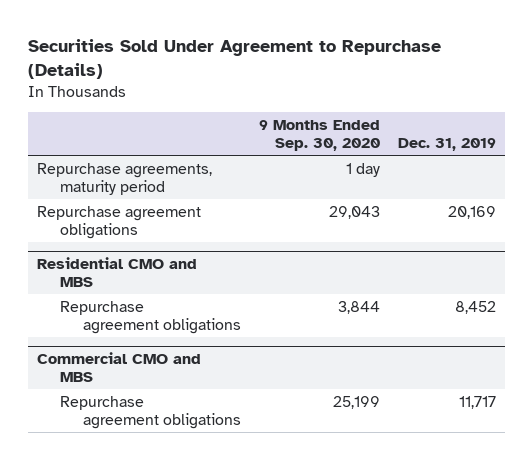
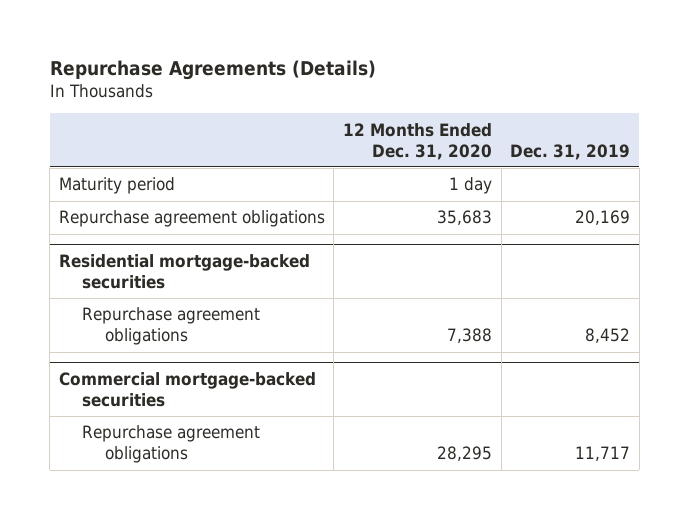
- Securities Sold Under Agreement to Repurchase (Details)
+ Repurchase Agreements (Details)
- | 9 Months Ended Sep. 30, 2020 | Dec. 31, 2019
+ | 12 Months Ended Dec. 31, 2020 | Dec. 31, 2019
- Repurchase agreements, maturity period | 1 day |
+ Maturity period | 1 day |
- Residential CMO and MBS
+ Residential mortgage-backed securities
- Commercial CMO and MBS
+ Commercial mortgage-backed securities

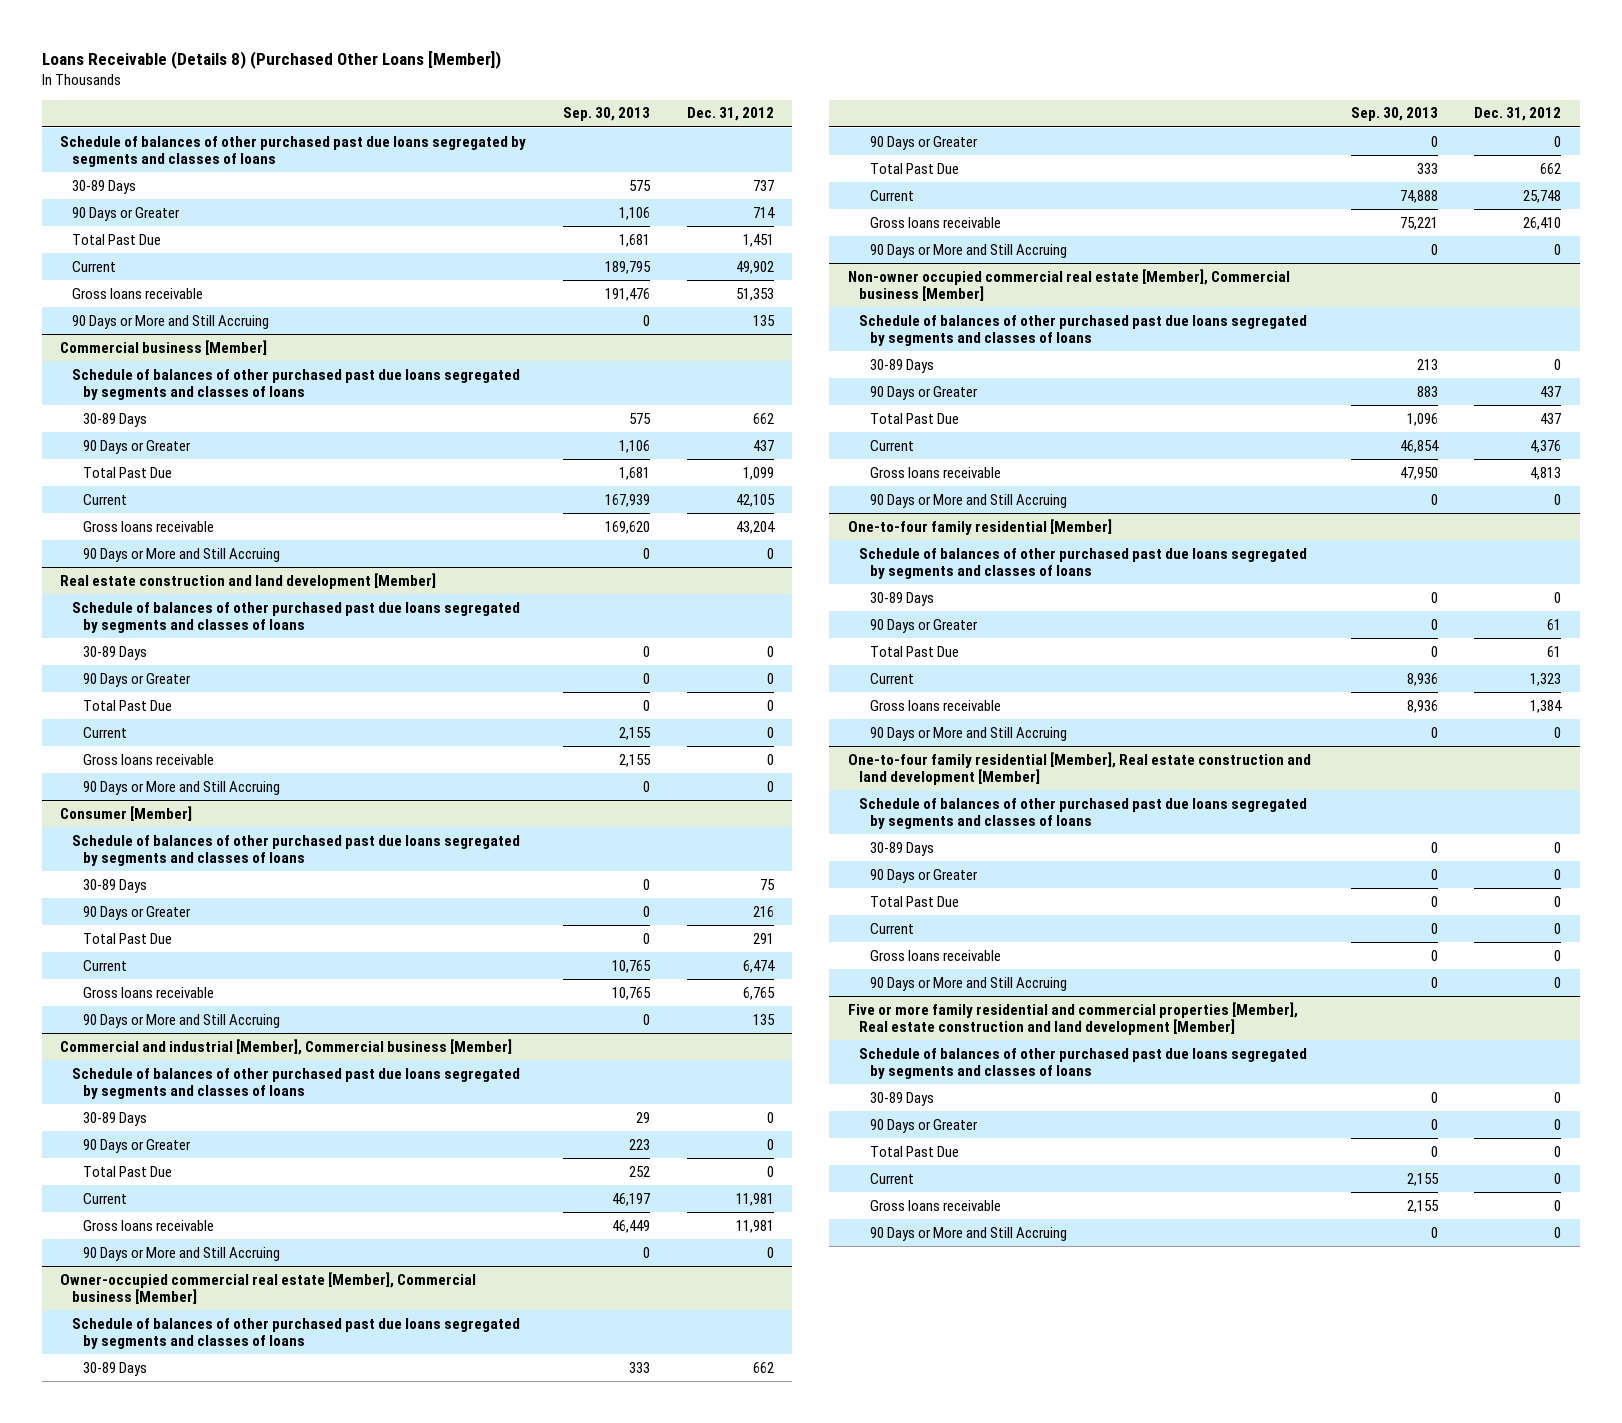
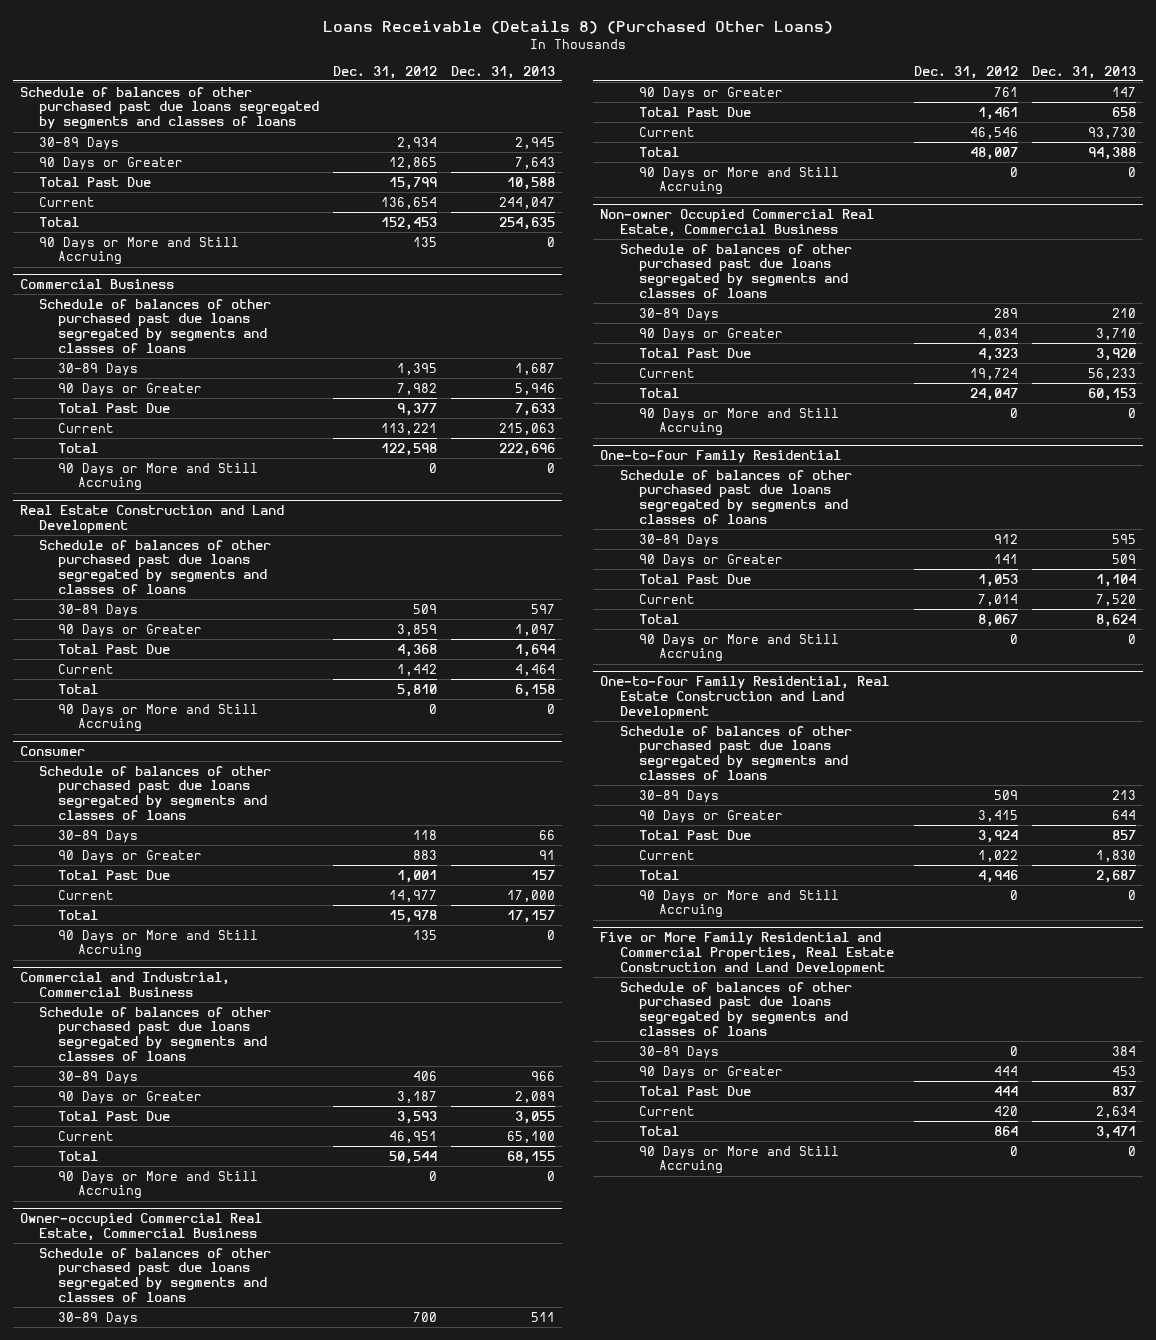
- Loans Receivable (Details 8) (Purchased Other Loans [Member])
+ Loans Receivable (Details 8) (Purchased Other Loans)
- | Sep. 30, 2013 | Dec. 31, 2012
+ | Dec. 31, 2012 | Dec. 31, 2013
- 30-89 Days | 575 | 737
- 90 Days or Greater | 1,106 | 714
- Total Past Due | 1,681 | 1,451
- Current | 189,795 | 49,902
- Gross loans receivable | 191,476 | 51,353
+ 30-89 Days | 2,934 | 2,945
+ 90 Days or Greater | 12,865 | 7,643
+ Total Past Due | 15,799 | 10,588
+ Current | 136,654 | 244,047
+ Total | 152,453 | 254,635
- Commercial business [Member]
+ Commercial Business
- 30-89 Days | 575 | 662
- 90 Days or Greater | 1,106 | 437
- Total Past Due | 1,681 | 1,099
- Current | 167,939 | 42,105
- Gross loans receivable | 169,620 | 43,204
+ 30-89 Days | 1,395 | 1,687
+ 90 Days or Greater | 7,982 | 5,946
+ Total Past Due | 9,377 | 7,633
+ Current | 113,221 | 215,063
+ Total | 122,598 | 222,696
- Real estate construction and land development [Member]
+ Real Estate Construction and Land Development
- 30-89 Days | 0 | 0
- 90 Days or Greater | 0 | 0
- Total Past Due | 0 | 0
- Current | 2,155 | 0
- Gross loans receivable | 2,155 | 0
+ 30-89 Days | 509 | 597
+ 90 Days or Greater | 3,859 | 1,097
+ Total Past Due | 4,368 | 1,694
+ Current | 1,442 | 4,464
+ Total | 5,810 | 6,158
- Consumer [Member]
+ Consumer
- 30-89 Days | 0 | 75
- 90 Days or Greater | 0 | 216
- Total Past Due | 0 | 291
- Current | 10,765 | 6,474
- Gross loans receivable | 10,765 | 6,765
+ 30-89 Days | 118 | 66
+ 90 Days or Greater | 883 | 91
+ Total Past Due | 1,001 | 157
+ Current | 14,977 | 17,000
+ Total | 15,978 | 17,157
- Commercial and industrial [Member], Commercial business [Member]
+ Commercial and Industrial, Commercial Business
- 30-89 Days | 29 | 0
- 90 Days or Greater | 223 | 0
- Total Past Due | 252 | 0
- Current | 46,197 | 11,981
- Gross loans receivable | 46,449 | 11,981
+ 30-89 Days | 406 | 966
+ 90 Days or Greater | 3,187 | 2,089
+ Total Past Due | 3,593 | 3,055
+ Current | 46,951 | 65,100
+ Total | 50,544 | 68,155
- Owner-occupied commercial real estate [Member], Commercial business [Member]
+ Owner-occupied Commercial Real Estate, Commercial Business
- 30-89 Days | 333 | 662
- 90 Days or Greater | 0 | 0
- Total Past Due | 333 | 662
- Current | 74,888 | 25,748
- Gross loans receivable | 75,221 | 26,410
+ 30-89 Days | 700 | 511
+ 90 Days or Greater | 761 | 147
+ Total Past Due | 1,461 | 658
+ Current | 46,546 | 93,730
+ Total | 48,007 | 94,388
- Non-owner occupied commercial real estate [Member], Commercial business [Member]
+ Non-owner Occupied Commercial Real Estate, Commercial Business
- 30-89 Days | 213 | 0
- 90 Days or Greater | 883 | 437
- Total Past Due | 1,096 | 437
- Current | 46,854 | 4,376
- Gross loans receivable | 47,950 | 4,813
+ 30-89 Days | 289 | 210
+ 90 Days or Greater | 4,034 | 3,710
+ Total Past Due | 4,323 | 3,920
+ Current | 19,724 | 56,233
+ Total | 24,047 | 60,153
- One-to-four family residential [Member]
+ One-to-four Family Residential
- 30-89 Days | 0 | 0
- 90 Days or Greater | 0 | 61
- Total Past Due | 0 | 61
- Current | 8,936 | 1,323
- Gross loans receivable | 8,936 | 1,384
+ 30-89 Days | 912 | 595
+ 90 Days or Greater | 141 | 509
+ Total Past Due | 1,053 | 1,104
+ Current | 7,014 | 7,520
+ Total | 8,067 | 8,624
- One-to-four family residential [Member], Real estate construction and land development [Member]
+ One-to-four Family Residential, Real Estate Construction and Land Development
- 30-89 Days | 0 | 0
- 90 Days or Greater | 0 | 0
- Total Past Due | 0 | 0
- Current | 0 | 0
- Gross loans receivable | 0 | 0
+ 30-89 Days | 509 | 213
+ 90 Days or Greater | 3,415 | 644
+ Total Past Due | 3,924 | 857
+ Current | 1,022 | 1,830
+ Total | 4,946 | 2,687
- Five or more family residential and commercial properties [Member], Real estate construction and land development [Member]
+ Five or More Family Residential and Commercial Properties, Real Estate Construction and Land Development
- 90 Days or Greater | 0 | 0
- Total Past Due | 0 | 0
- Current | 2,155 | 0
- Gross loans receivable | 2,155 | 0
+ 90 Days or Greater | 444 | 453
+ Total Past Due | 444 | 837
+ Current | 420 | 2,634
+ Total | 864 | 3,471

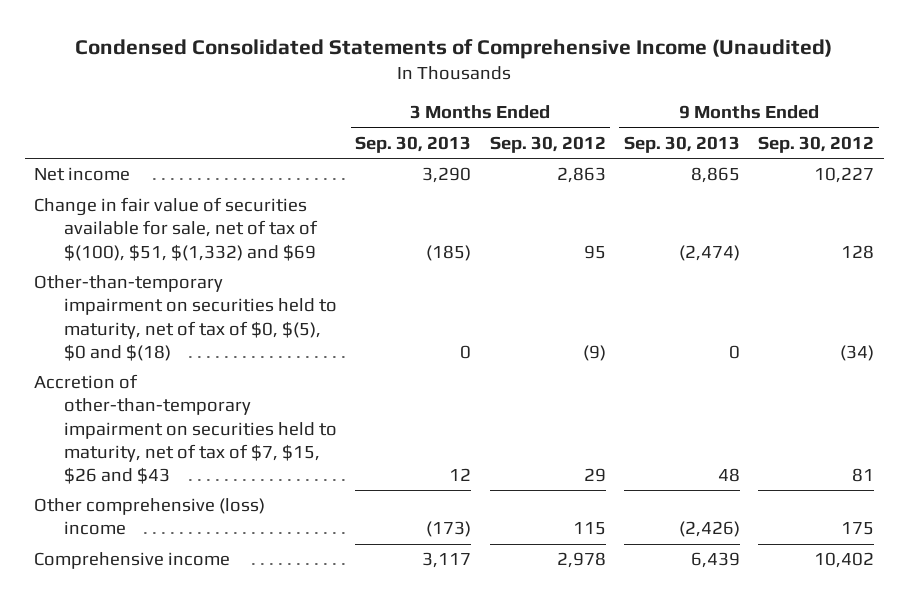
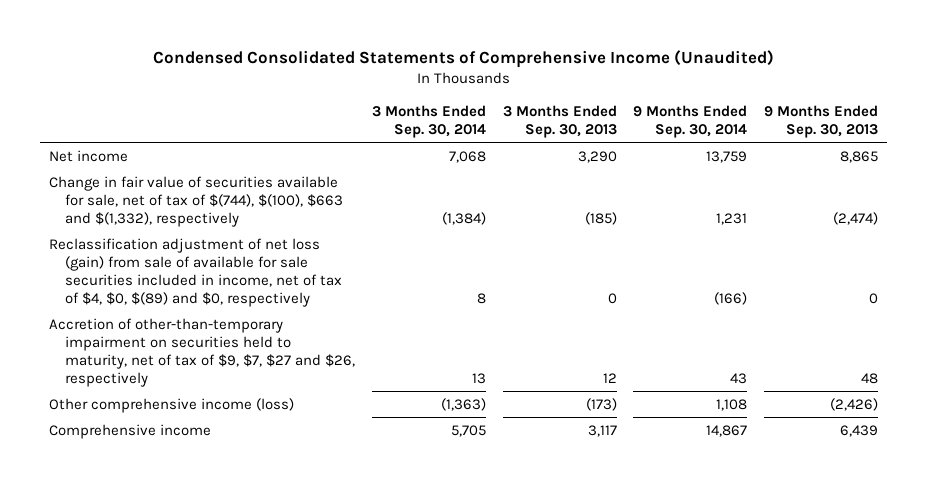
- | 3 Months Ended Sep. 30, 2013 | 3 Months Ended Sep. 30, 2012 | 9 Months Ended Sep. 30, 2013 | 9 Months Ended Sep. 30, 2012
+ | 3 Months Ended Sep. 30, 2014 | 3 Months Ended Sep. 30, 2013 | 9 Months Ended Sep. 30, 2014 | 9 Months Ended Sep. 30, 2013
- Change in fair value of securities available for sale, net of tax of $(100), $51, $(1,332) and $69 | (185) | 95 | (2,474) | 128
- Other-than-temporary impairment on securities held to maturity, net of tax of $0, $(5), $0 and $(18) | 0 | (9) | 0 | (34)
- Accretion of other-than-temporary impairment on securities held to maturity, net of tax of $7, $15, $26 and $43 | 12 | 29 | 48 | 81
- Other comprehensive (loss) income | (173) | 115 | (2,426) | 175
+ Change in fair value of securities available for sale, net of tax of $(744), $(100), $663 and $(1,332), respectively | (1,384) | (185) | 1,231 | (2,474)
+ Reclassification adjustment of net loss (gain) from sale of available for sale securities included in income, net of tax of $4, $0, $(89) and $0, respectively | 8 | 0 | (166) | 0
+ Accretion of other-than-temporary impairment on securities held to maturity, net of tax of $9, $7, $27 and $26, respectively | 13 | 12 | 43 | 48
+ Other comprehensive income (loss) | (1,363) | (173) | 1,108 | (2,426)

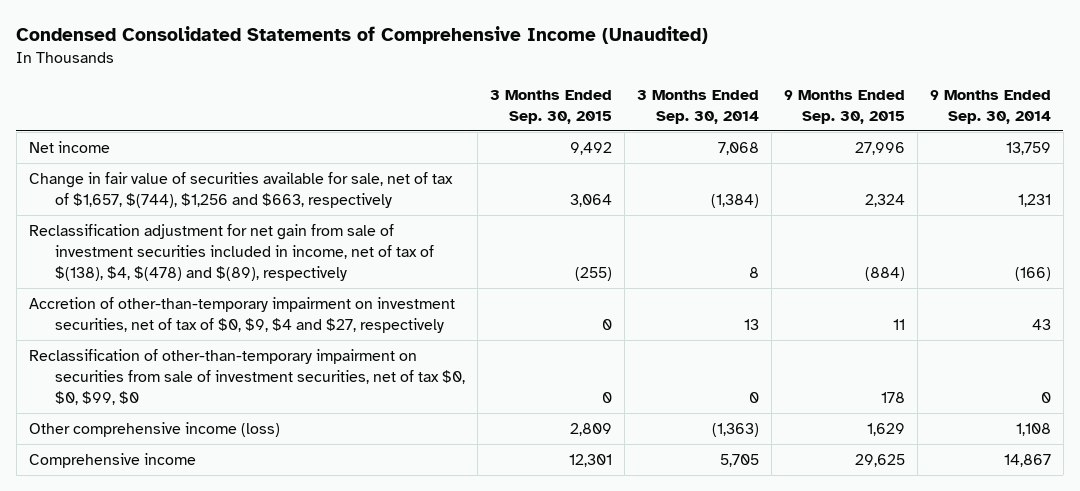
- | 3 Months Ended Sep. 30, 2014 | 3 Months Ended Sep. 30, 2013 | 9 Months Ended Sep. 30, 2014 | 9 Months Ended Sep. 30, 2013
+ | 3 Months Ended Sep. 30, 2015 | 3 Months Ended Sep. 30, 2014 | 9 Months Ended Sep. 30, 2015 | 9 Months Ended Sep. 30, 2014
- Change in fair value of securities available for sale, net of tax of $(744), $(100), $663 and $(1,332), respectively | (1,384) | (185) | 1,231 | (2,474)
- Reclassification adjustment of net loss (gain) from sale of available for sale securities included in income, net of tax of $4, $0, $(89) and $0, respectively | 8 | 0 | (166) | 0
- Accretion of other-than-temporary impairment on securities held to maturity, net of tax of $9, $7, $27 and $26, respectively | 13 | 12 | 43 | 48
+ Change in fair value of securities available for sale, net of tax of $1,657, $(744), $1,256 and $663, respectively | 3,064 | (1,384) | 2,324 | 1,231
+ Reclassification adjustment for net gain from sale of investment securities included in income, net of tax of $(138), $4, $(478) and $(89), respectively | (255) | 8 | (884) | (166)
+ Accretion of other-than-temporary impairment on investment securities, net of tax of $0, $9, $4 and $27, respectively | 0 | 13 | 11 | 43
+ Reclassification of other-than-temporary impairment on securities from sale of investment securities, net of tax $0, $0, $99, $0 | 0 | 0 | 178 | 0

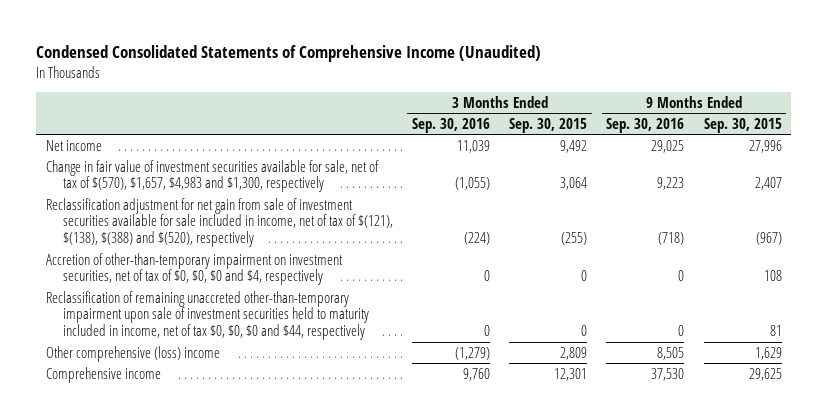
- | 3 Months Ended Sep. 30, 2015 | 3 Months Ended Sep. 30, 2014 | 9 Months Ended Sep. 30, 2015 | 9 Months Ended Sep. 30, 2014
+ | 3 Months Ended Sep. 30, 2016 | 3 Months Ended Sep. 30, 2015 | 9 Months Ended Sep. 30, 2016 | 9 Months Ended Sep. 30, 2015
- Change in fair value of securities available for sale, net of tax of $1,657, $(744), $1,256 and $663, respectively | 3,064 | (1,384) | 2,324 | 1,231
- Reclassification adjustment for net gain from sale of investment securities included in income, net of tax of $(138), $4, $(478) and $(89), respectively | (255) | 8 | (884) | (166)
- Accretion of other-than-temporary impairment on investment securities, net of tax of $0, $9, $4 and $27, respectively | 0 | 13 | 11 | 43
- Reclassification of other-than-temporary impairment on securities from sale of investment securities, net of tax $0, $0, $99, $0 | 0 | 0 | 178 | 0
- Other comprehensive income (loss) | 2,809 | (1,363) | 1,629 | 1,108
+ Change in fair value of investment securities available for sale, net of tax of $(570), $1,657, $4,983 and $1,300, respectively | (1,055) | 3,064 | 9,223 | 2,407
+ Reclassification adjustment for net gain from sale of investment securities available for sale included in income, net of tax of $(121), $(138), $(388) and $(520), respectively | (224) | (255) | (718) | (967)
+ Accretion of other-than-temporary impairment on investment securities, net of tax of $0, $0, $0 and $4, respectively | 0 | 0 | 0 | 108
+ Reclassification of remaining unaccreted other-than-temporary impairment upon sale of investment securities held to maturity included in income, net of tax $0, $0, $0 and $44, respectively | 0 | 0 | 0 | 81
+ Other comprehensive (loss) income | (1,279) | 2,809 | 8,505 | 1,629

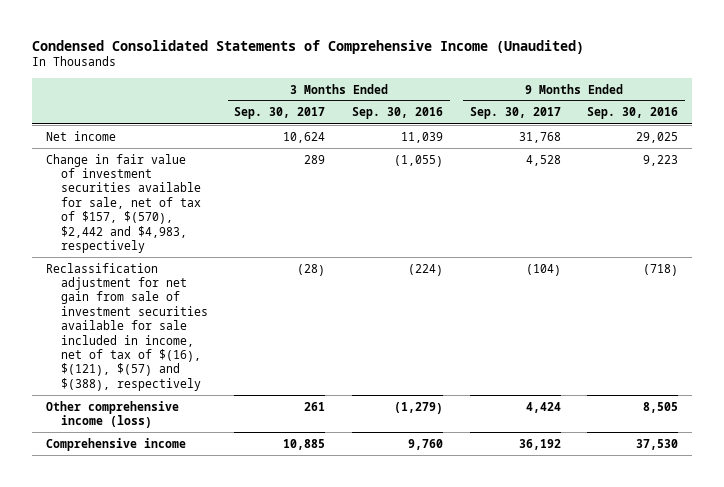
- | 3 Months Ended Sep. 30, 2016 | 3 Months Ended Sep. 30, 2015 | 9 Months Ended Sep. 30, 2016 | 9 Months Ended Sep. 30, 2015
+ | 3 Months Ended Sep. 30, 2017 | 3 Months Ended Sep. 30, 2016 | 9 Months Ended Sep. 30, 2017 | 9 Months Ended Sep. 30, 2016
- Change in fair value of investment securities available for sale, net of tax of $(570), $1,657, $4,983 and $1,300, respectively | (1,055) | 3,064 | 9,223 | 2,407
- Reclassification adjustment for net gain from sale of investment securities available for sale included in income, net of tax of $(121), $(138), $(388) and $(520), respectively | (224) | (255) | (718) | (967)
- Accretion of other-than-temporary impairment on investment securities, net of tax of $0, $0, $0 and $4, respectively | 0 | 0 | 0 | 108
- Reclassification of remaining unaccreted other-than-temporary impairment upon sale of investment securities held to maturity included in income, net of tax $0, $0, $0 and $44, respectively | 0 | 0 | 0 | 81
- Other comprehensive (loss) income | (1,279) | 2,809 | 8,505 | 1,629
+ Change in fair value of investment securities available for sale, net of tax of $157, $(570), $2,442 and $4,983, respectively | 289 | (1,055) | 4,528 | 9,223
+ Reclassification adjustment for net gain from sale of investment securities available for sale included in income, net of tax of $(16), $(121), $(57) and $(388), respectively | (28) | (224) | (104) | (718)
+ Other comprehensive income (loss) | 261 | (1,279) | 4,424 | 8,505

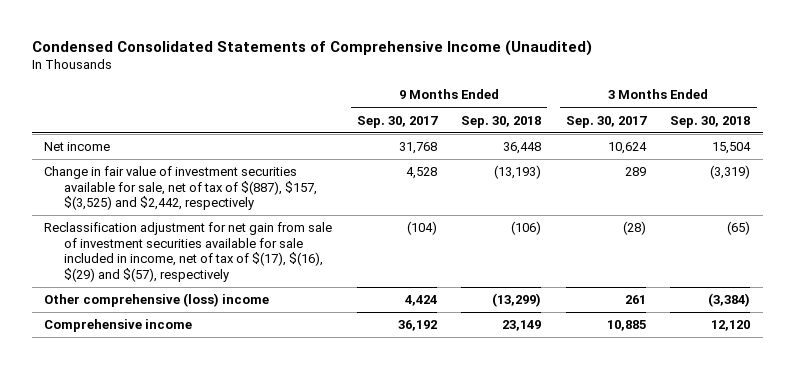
- | 3 Months Ended Sep. 30, 2017 | 3 Months Ended Sep. 30, 2016 | 9 Months Ended Sep. 30, 2017 | 9 Months Ended Sep. 30, 2016
+ | 9 Months Ended Sep. 30, 2017 | 9 Months Ended Sep. 30, 2018 | 3 Months Ended Sep. 30, 2017 | 3 Months Ended Sep. 30, 2018
- Change in fair value of investment securities available for sale, net of tax of $157, $(570), $2,442 and $4,983, respectively | 289 | (1,055) | 4,528 | 9,223
- Reclassification adjustment for net gain from sale of investment securities available for sale included in income, net of tax of $(16), $(121), $(57) and $(388), respectively | (28) | (224) | (104) | (718)
- Other comprehensive income (loss) | 261 | (1,279) | 4,424 | 8,505
+ Change in fair value of investment securities available for sale, net of tax of $(887), $157, $(3,525) and $2,442, respectively | 4,528 | (13,193) | 289 | (3,319)
+ Reclassification adjustment for net gain from sale of investment securities available for sale included in income, net of tax of $(17), $(16), $(29) and $(57), respectively | (104) | (106) | (28) | (65)
+ Other comprehensive (loss) income | 4,424 | (13,299) | 261 | (3,384)

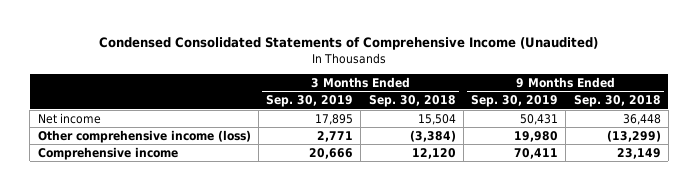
- | 9 Months Ended Sep. 30, 2017 | 9 Months Ended Sep. 30, 2018 | 3 Months Ended Sep. 30, 2017 | 3 Months Ended Sep. 30, 2018
+ | 3 Months Ended Sep. 30, 2019 | 3 Months Ended Sep. 30, 2018 | 9 Months Ended Sep. 30, 2019 | 9 Months Ended Sep. 30, 2018
- Change in fair value of investment securities available for sale, net of tax of $(887), $157, $(3,525) and $2,442, respectively | 4,528 | (13,193) | 289 | (3,319)
- Reclassification adjustment for net gain from sale of investment securities available for sale included in income, net of tax of $(17), $(16), $(29) and $(57), respectively | (104) | (106) | (28) | (65)
- Other comprehensive (loss) income | 4,424 | (13,299) | 261 | (3,384)
+ Other comprehensive income (loss) | 2,771 | (3,384) | 19,980 | (13,299)

